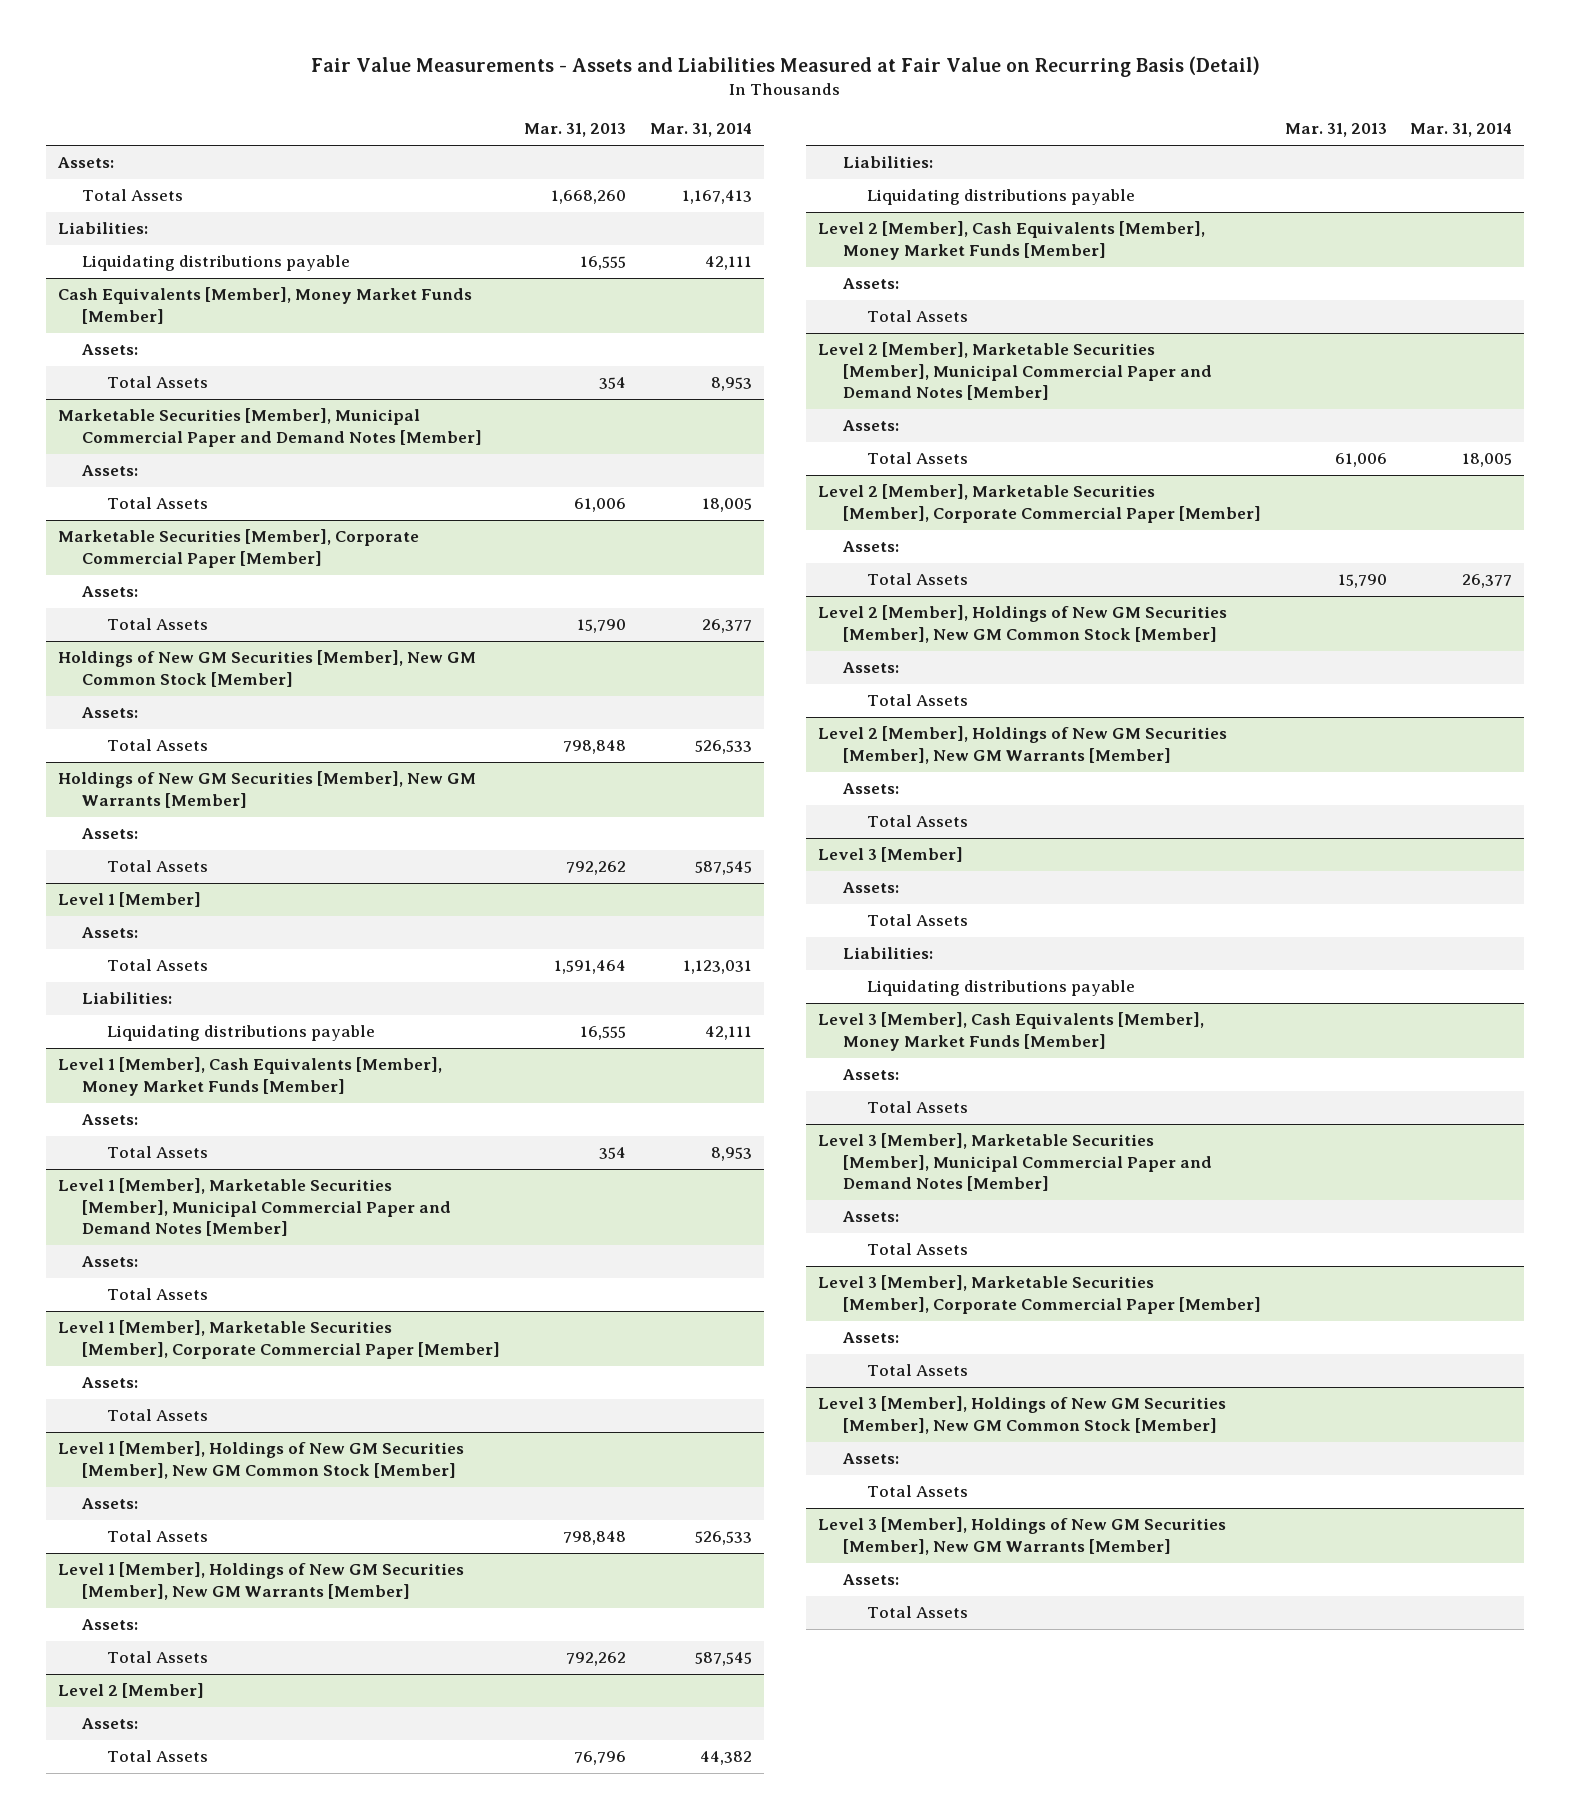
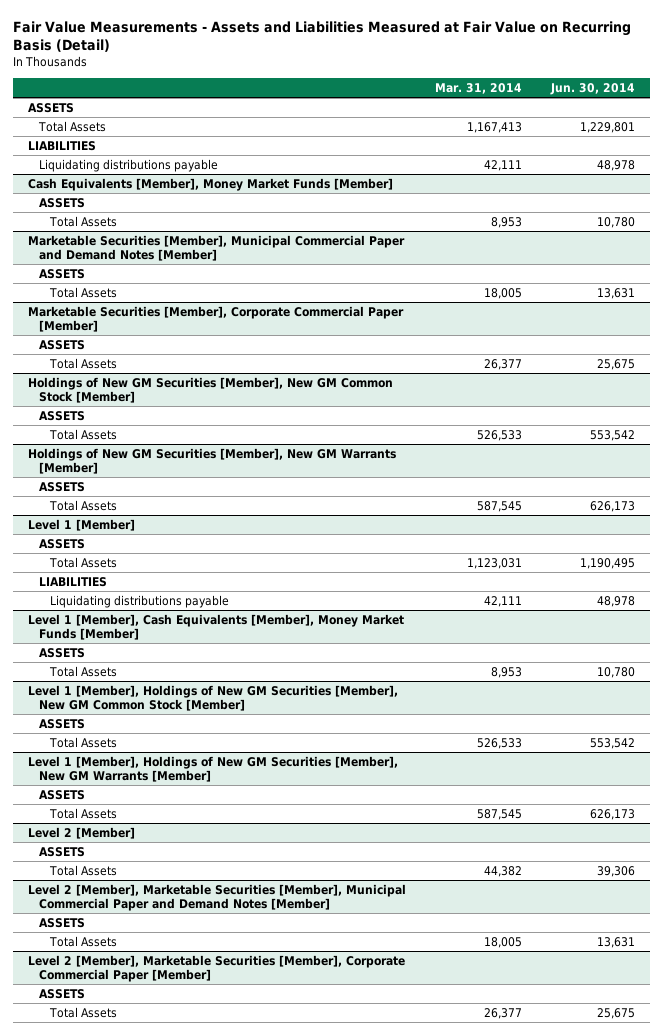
- | Mar. 31, 2013 | Mar. 31, 2014
+ | Mar. 31, 2014 | Jun. 30, 2014
- Assets:
+ ASSETS
- Liabilities:
+ LIABILITIES
@ Cash Equivalents [Member], Money Market Funds [Member]
- Assets:
+ ASSETS
@ Marketable Securities [Member], Municipal Commercial Paper and Demand Notes [Member]
- Assets:
+ ASSETS
@ Marketable Securities [Member], Corporate Commercial Paper [Member]
- Assets:
+ ASSETS
@ Holdings of New GM Securities [Member], New GM Common Stock [Member]
- Assets:
+ ASSETS
@ Holdings of New GM Securities [Member], New GM Warrants [Member]
- Assets:
+ ASSETS
@ Level 1 [Member]
- Assets:
+ ASSETS
- Liabilities:
+ LIABILITIES
@ Level 1 [Member], Cash Equivalents [Member], Money Market Funds [Member]
- Assets:
+ ASSETS
- Level 1 [Member], Marketable Securities [Member], Municipal Commercial Paper and Demand Notes [Member]
- Assets:
- Total Assets
- Level 1 [Member], Marketable Securities [Member], Corporate Commercial Paper [Member]
- Assets:
- Total Assets
@ Level 1 [Member], Holdings of New GM Securities [Member], New GM Common Stock [Member]
- Assets:
+ ASSETS
@ Level 1 [Member], Holdings of New GM Securities [Member], New GM Warrants [Member]
- Assets:
+ ASSETS
@ Level 2 [Member]
- Assets:
+ ASSETS
- Liabilities:
- Liquidating distributions payable
- Level 2 [Member], Cash Equivalents [Member], Money Market Funds [Member]
- Assets:
- Total Assets
@ Level 2 [Member], Marketable Securities [Member], Municipal Commercial Paper and Demand Notes [Member]
- Assets:
+ ASSETS
@ Level 2 [Member], Marketable Securities [Member], Corporate Commercial Paper [Member]
- Assets:
+ ASSETS
- Level 2 [Member], Holdings of New GM Securities [Member], New GM Common Stock [Member]
- Assets:
- Total Assets
- Level 2 [Member], Holdings of New GM Securities [Member], New GM Warrants [Member]
- Assets:
- Total Assets
- Level 3 [Member]
- Assets:
- Total Assets
- Liabilities:
- Liquidating distributions payable
- Level 3 [Member], Cash Equivalents [Member], Money Market Funds [Member]
- Assets:
- Total Assets
- Level 3 [Member], Marketable Securities [Member], Municipal Commercial Paper and Demand Notes [Member]
- Assets:
- Total Assets
- Level 3 [Member], Marketable Securities [Member], Corporate Commercial Paper [Member]
- Assets:
- Total Assets
- Level 3 [Member], Holdings of New GM Securities [Member], New GM Common Stock [Member]
- Assets:
- Total Assets
- Level 3 [Member], Holdings of New GM Securities [Member], New GM Warrants [Member]
- Assets:
- Total Assets

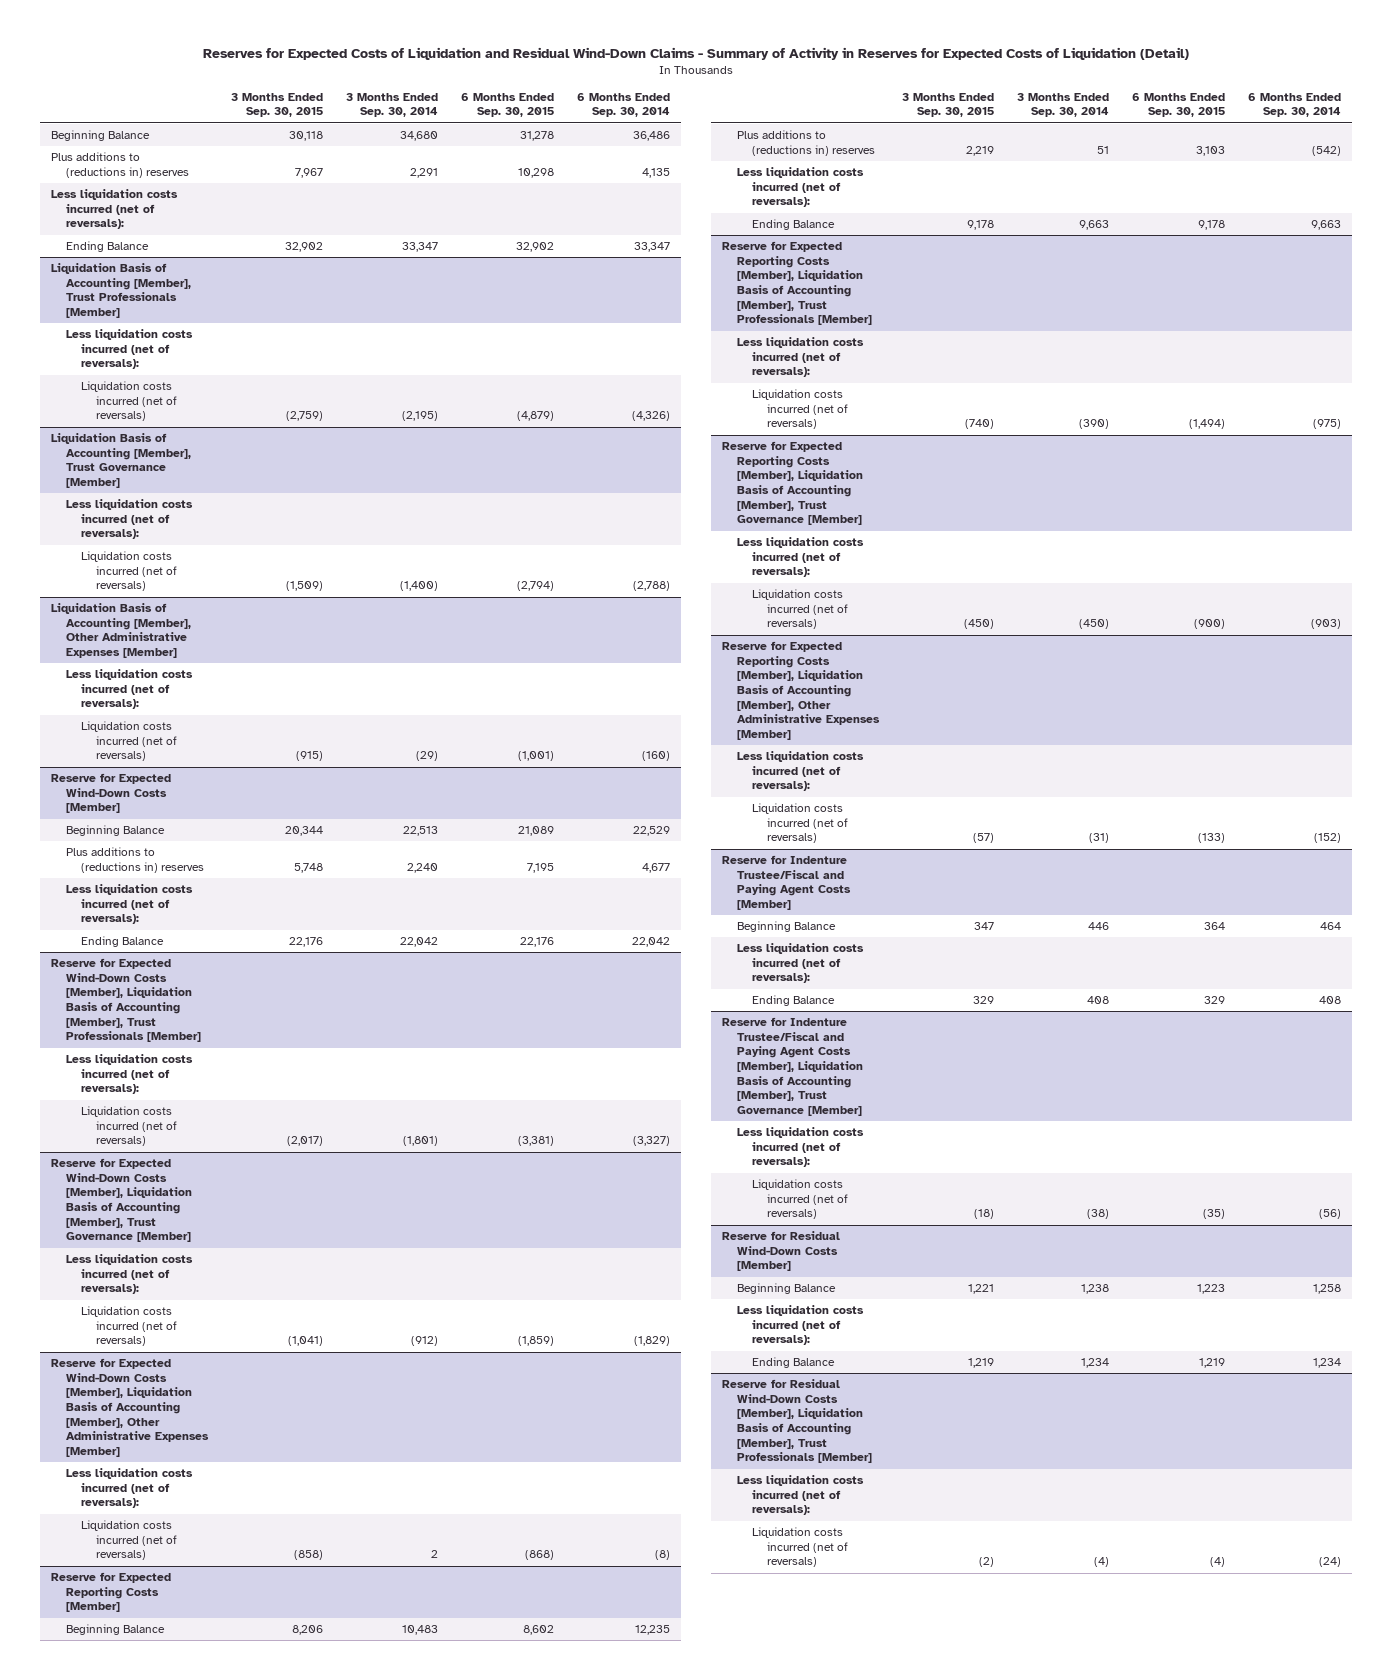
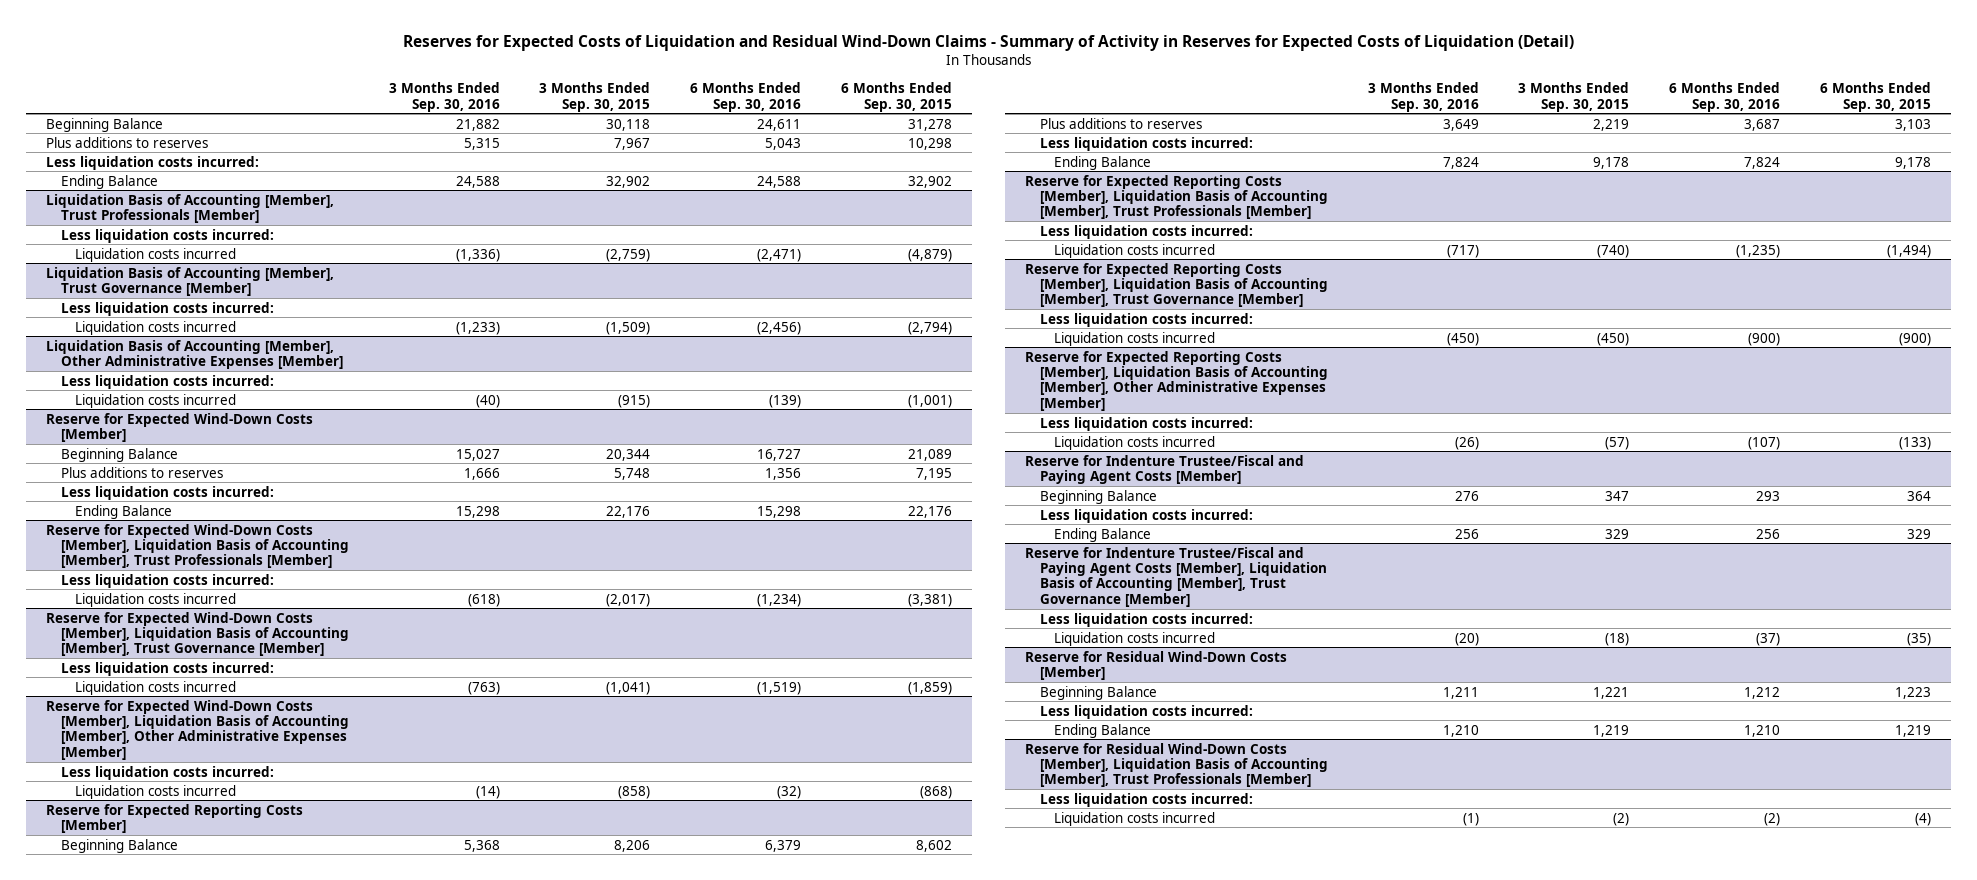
- | 3 Months Ended Sep. 30, 2015 | 3 Months Ended Sep. 30, 2014 | 6 Months Ended Sep. 30, 2015 | 6 Months Ended Sep. 30, 2014
+ | 3 Months Ended Sep. 30, 2016 | 3 Months Ended Sep. 30, 2015 | 6 Months Ended Sep. 30, 2016 | 6 Months Ended Sep. 30, 2015
- Plus additions to (reductions in) reserves | 7,967 | 2,291 | 10,298 | 4,135
- Less liquidation costs incurred (net of reversals):
+ Plus additions to reserves | 5,315 | 7,967 | 5,043 | 10,298
+ Less liquidation costs incurred:
@ Liquidation Basis of Accounting [Member], Trust Professionals [Member]
- Less liquidation costs incurred (net of reversals):
- Liquidation costs incurred (net of reversals) | (2,759) | (2,195) | (4,879) | (4,326)
+ Less liquidation costs incurred:
+ Liquidation costs incurred | (1,336) | (2,759) | (2,471) | (4,879)
@ Liquidation Basis of Accounting [Member], Trust Governance [Member]
- Less liquidation costs incurred (net of reversals):
- Liquidation costs incurred (net of reversals) | (1,509) | (1,400) | (2,794) | (2,788)
+ Less liquidation costs incurred:
+ Liquidation costs incurred | (1,233) | (1,509) | (2,456) | (2,794)
@ Liquidation Basis of Accounting [Member], Other Administrative Expenses [Member]
- Less liquidation costs incurred (net of reversals):
- Liquidation costs incurred (net of reversals) | (915) | (29) | (1,001) | (160)
+ Less liquidation costs incurred:
+ Liquidation costs incurred | (40) | (915) | (139) | (1,001)
@ Reserve for Expected Wind-Down Costs [Member]
- Plus additions to (reductions in) reserves | 5,748 | 2,240 | 7,195 | 4,677
- Less liquidation costs incurred (net of reversals):
+ Plus additions to reserves | 1,666 | 5,748 | 1,356 | 7,195
+ Less liquidation costs incurred:
@ Reserve for Expected Wind-Down Costs [Member], Liquidation Basis of Accounting [Member], Trust Professionals [Member]
- Less liquidation costs incurred (net of reversals):
- Liquidation costs incurred (net of reversals) | (2,017) | (1,801) | (3,381) | (3,327)
+ Less liquidation costs incurred:
+ Liquidation costs incurred | (618) | (2,017) | (1,234) | (3,381)
@ Reserve for Expected Wind-Down Costs [Member], Liquidation Basis of Accounting [Member], Trust Governance [Member]
- Less liquidation costs incurred (net of reversals):
- Liquidation costs incurred (net of reversals) | (1,041) | (912) | (1,859) | (1,829)
+ Less liquidation costs incurred:
+ Liquidation costs incurred | (763) | (1,041) | (1,519) | (1,859)
@ Reserve for Expected Wind-Down Costs [Member], Liquidation Basis of Accounting [Member], Other Administrative Expenses [Member]
- Less liquidation costs incurred (net of reversals):
- Liquidation costs incurred (net of reversals) | (858) | 2 | (868) | (8)
+ Less liquidation costs incurred:
+ Liquidation costs incurred | (14) | (858) | (32) | (868)
@ Reserve for Expected Reporting Costs [Member]
- Plus additions to (reductions in) reserves | 2,219 | 51 | 3,103 | (542)
- Less liquidation costs incurred (net of reversals):
+ Plus additions to reserves | 3,649 | 2,219 | 3,687 | 3,103
+ Less liquidation costs incurred:
@ Reserve for Expected Reporting Costs [Member], Liquidation Basis of Accounting [Member], Trust Professionals [Member]
- Less liquidation costs incurred (net of reversals):
- Liquidation costs incurred (net of reversals) | (740) | (390) | (1,494) | (975)
+ Less liquidation costs incurred:
+ Liquidation costs incurred | (717) | (740) | (1,235) | (1,494)
@ Reserve for Expected Reporting Costs [Member], Liquidation Basis of Accounting [Member], Trust Governance [Member]
- Less liquidation costs incurred (net of reversals):
- Liquidation costs incurred (net of reversals) | (450) | (450) | (900) | (903)
+ Less liquidation costs incurred:
+ Liquidation costs incurred | (450) | (450) | (900) | (900)
@ Reserve for Expected Reporting Costs [Member], Liquidation Basis of Accounting [Member], Other Administrative Expenses [Member]
- Less liquidation costs incurred (net of reversals):
- Liquidation costs incurred (net of reversals) | (57) | (31) | (133) | (152)
+ Less liquidation costs incurred:
+ Liquidation costs incurred | (26) | (57) | (107) | (133)
@ Reserve for Indenture Trustee/Fiscal and Paying Agent Costs [Member]
- Less liquidation costs incurred (net of reversals):
+ Less liquidation costs incurred:
@ Reserve for Indenture Trustee/Fiscal and Paying Agent Costs [Member], Liquidation Basis of Accounting [Member], Trust Governance [Member]
- Less liquidation costs incurred (net of reversals):
- Liquidation costs incurred (net of reversals) | (18) | (38) | (35) | (56)
+ Less liquidation costs incurred:
+ Liquidation costs incurred | (20) | (18) | (37) | (35)
@ Reserve for Residual Wind-Down Costs [Member]
- Less liquidation costs incurred (net of reversals):
+ Less liquidation costs incurred:
@ Reserve for Residual Wind-Down Costs [Member], Liquidation Basis of Accounting [Member], Trust Professionals [Member]
- Less liquidation costs incurred (net of reversals):
- Liquidation costs incurred (net of reversals) | (2) | (4) | (4) | (24)
+ Less liquidation costs incurred:
+ Liquidation costs incurred | (1) | (2) | (2) | (4)

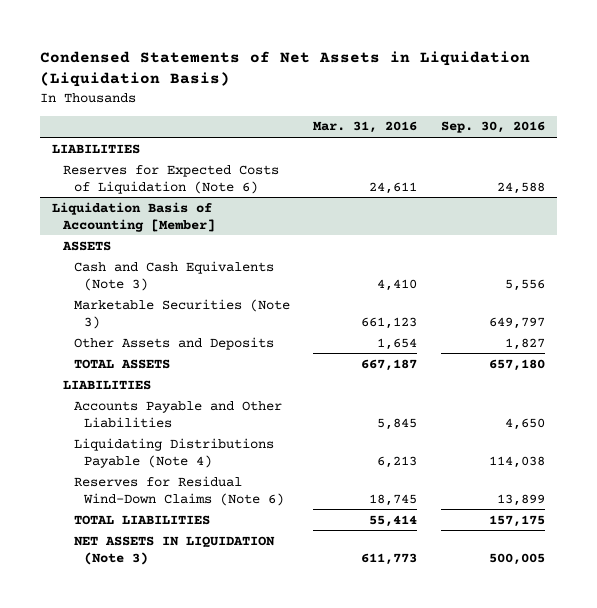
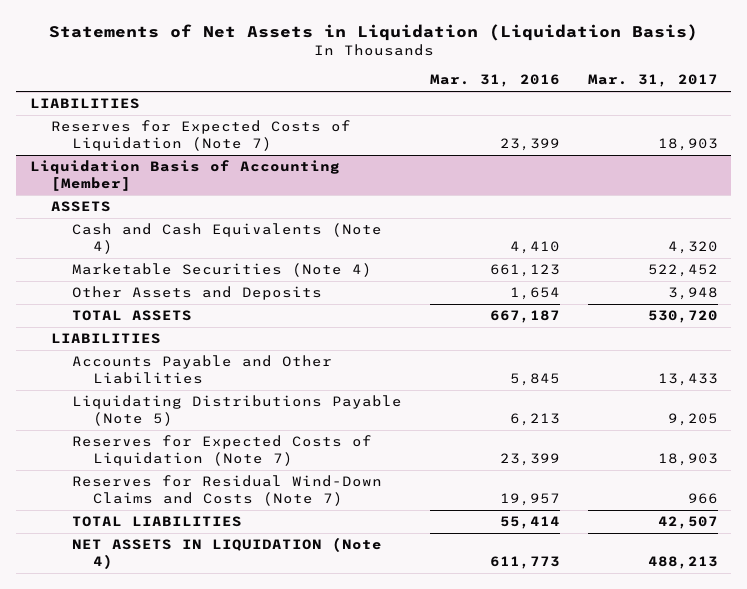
- Condensed Statements of Net Assets in Liquidation (Liquidation Basis)
+ Statements of Net Assets in Liquidation (Liquidation Basis)
- | Mar. 31, 2016 | Sep. 30, 2016
+ | Mar. 31, 2016 | Mar. 31, 2017
- Reserves for Expected Costs of Liquidation (Note 6) | 24,611 | 24,588
+ Reserves for Expected Costs of Liquidation (Note 7) | 23,399 | 18,903
@ Liquidation Basis of Accounting [Member]
- Cash and Cash Equivalents (Note 3) | 4,410 | 5,556
- Marketable Securities (Note 3) | 661,123 | 649,797
+ Cash and Cash Equivalents (Note 4) | 4,410 | 4,320
+ Marketable Securities (Note 4) | 661,123 | 522,452
- Liquidating Distributions Payable (Note 4) | 6,213 | 114,038
- Reserves for Residual Wind-Down Claims (Note 6) | 18,745 | 13,899
+ Liquidating Distributions Payable (Note 5) | 6,213 | 9,205
+ Reserves for Expected Costs of Liquidation (Note 7) | 23,399 | 18,903
+ Reserves for Residual Wind-Down Claims and Costs (Note 7) | 19,957 | 966
- NET ASSETS IN LIQUIDATION (Note 3) | 611,773 | 500,005
+ NET ASSETS IN LIQUIDATION (Note 4) | 611,773 | 488,213

